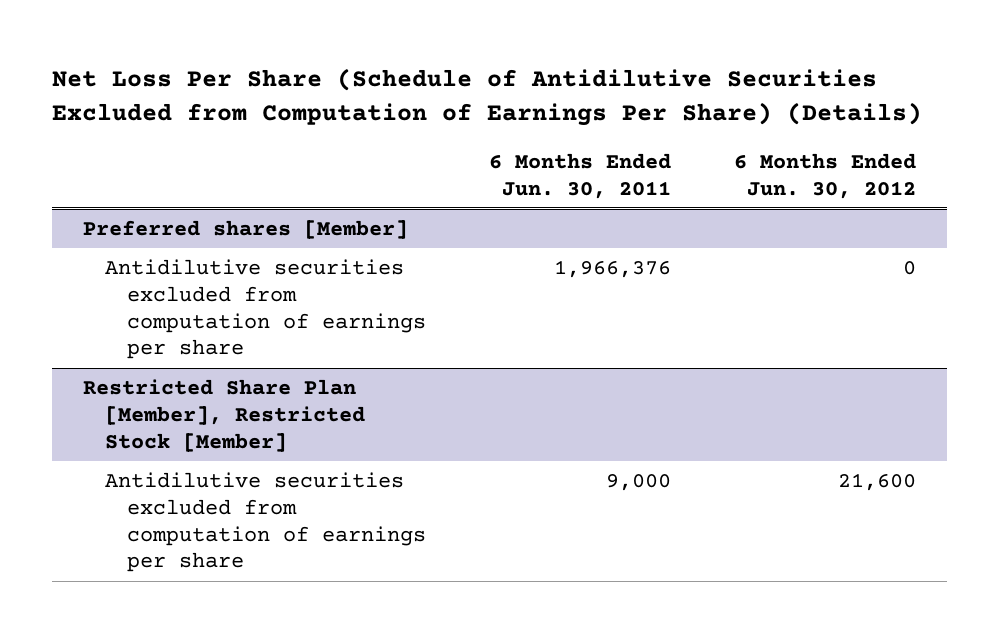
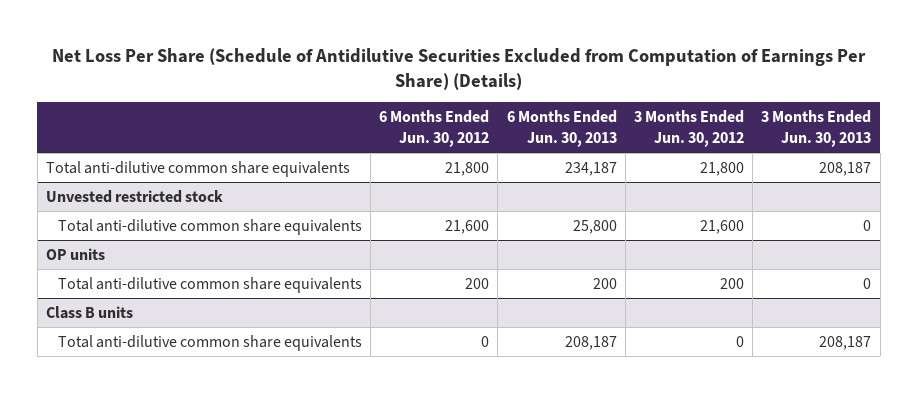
- | 6 Months Ended Jun. 30, 2011 | 6 Months Ended Jun. 30, 2012
+ | 6 Months Ended Jun. 30, 2012 | 6 Months Ended Jun. 30, 2013 | 3 Months Ended Jun. 30, 2012 | 3 Months Ended Jun. 30, 2013
- Preferred shares [Member]
- Antidilutive securities excluded from computation of earnings per share | 1,966,376 | 0
- Restricted Share Plan [Member], Restricted Stock [Member]
- Antidilutive securities excluded from computation of earnings per share | 9,000 | 21,600
+ Total anti-dilutive common share equivalents | 21,800 | 234,187 | 21,800 | 208,187
+ Unvested restricted stock
+ Total anti-dilutive common share equivalents | 21,600 | 25,800 | 21,600 | 0
+ OP units
+ Total anti-dilutive common share equivalents | 200 | 200 | 200 | 0
+ Class B units
+ Total anti-dilutive common share equivalents | 0 | 208,187 | 0 | 208,187

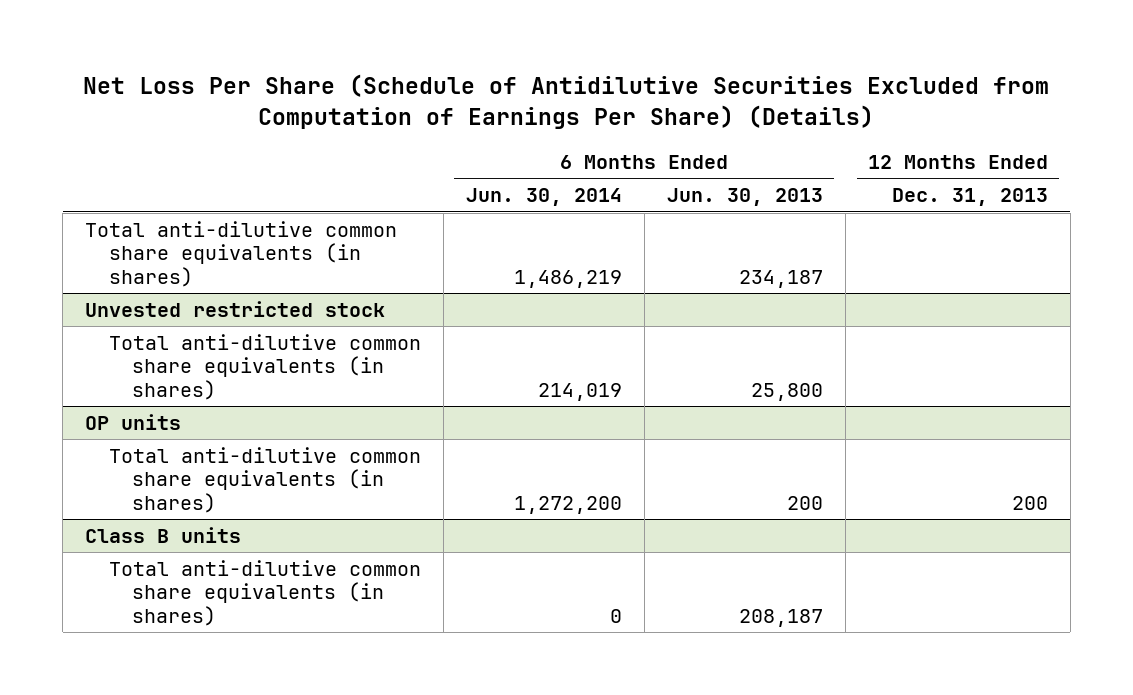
- | 6 Months Ended Jun. 30, 2012 | 6 Months Ended Jun. 30, 2013 | 3 Months Ended Jun. 30, 2012 | 3 Months Ended Jun. 30, 2013
+ | 6 Months Ended Jun. 30, 2014 | 6 Months Ended Jun. 30, 2013 | 12 Months Ended Dec. 31, 2013
- Total anti-dilutive common share equivalents | 21,800 | 234,187 | 21,800 | 208,187
+ Total anti-dilutive common share equivalents (in shares) | 1,486,219 | 234,187 |
@ Unvested restricted stock
- Total anti-dilutive common share equivalents | 21,600 | 25,800 | 21,600 | 0
+ Total anti-dilutive common share equivalents (in shares) | 214,019 | 25,800 |
@ OP units
- Total anti-dilutive common share equivalents | 200 | 200 | 200 | 0
+ Total anti-dilutive common share equivalents (in shares) | 1,272,200 | 200 | 200
@ Class B units
- Total anti-dilutive common share equivalents | 0 | 208,187 | 0 | 208,187
+ Total anti-dilutive common share equivalents (in shares) | 0 | 208,187 |

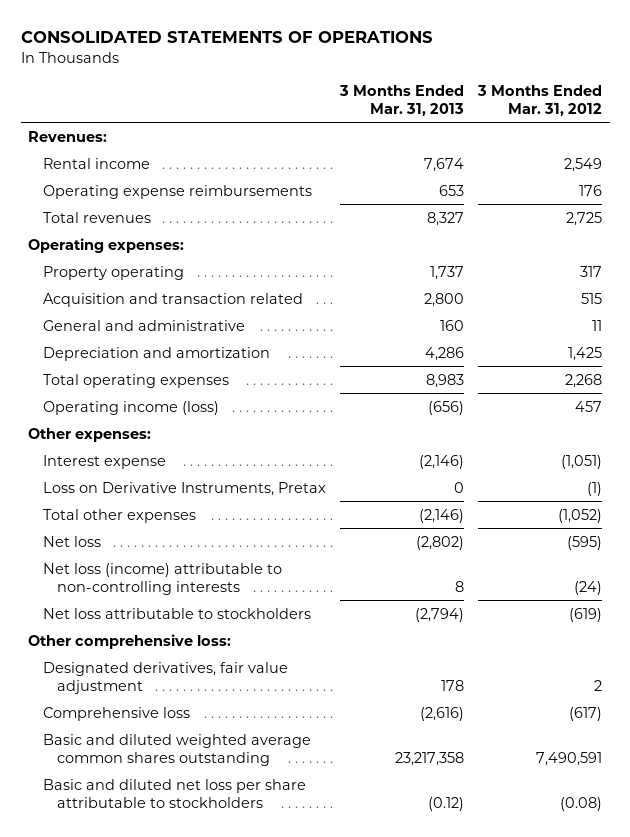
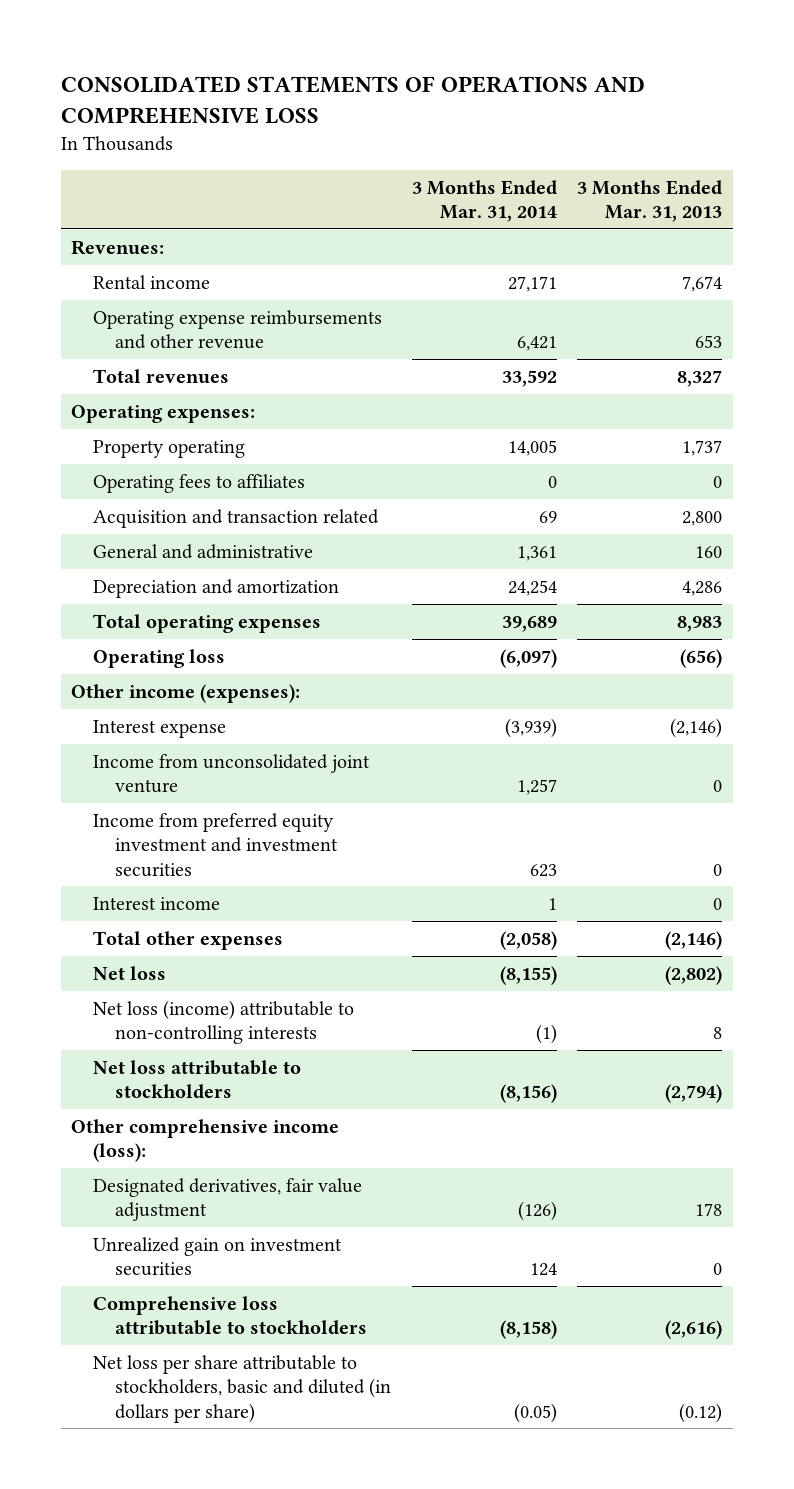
- CONSOLIDATED STATEMENTS OF OPERATIONS
+ CONSOLIDATED STATEMENTS OF OPERATIONS AND COMPREHENSIVE LOSS
- | 3 Months Ended Mar. 31, 2013 | 3 Months Ended Mar. 31, 2012
+ | 3 Months Ended Mar. 31, 2014 | 3 Months Ended Mar. 31, 2013
- Operating expense reimbursements | 653 | 176
+ Operating expense reimbursements and other revenue | 6,421 | 653
+ Operating fees to affiliates | 0 | 0
- Operating income (loss) | (656) | 457
- Other expenses:
+ Operating loss | (6,097) | (656)
+ Other income (expenses):
- Loss on Derivative Instruments, Pretax | 0 | (1)
+ Income from unconsolidated joint venture | 1,257 | 0
+ Income from preferred equity investment and investment securities | 623 | 0
+ Interest income | 1 | 0
- Other comprehensive loss:
+ Other comprehensive income (loss):
- Comprehensive loss | (2,616) | (617)
- Basic and diluted weighted average common shares outstanding | 23,217,358 | 7,490,591
- Basic and diluted net loss per share attributable to stockholders | (0.12) | (0.08)
+ Unrealized gain on investment securities | 124 | 0
+ Comprehensive loss attributable to stockholders | (8,158) | (2,616)
+ Net loss per share attributable to stockholders, basic and diluted (in dollars per share) | (0.05) | (0.12)

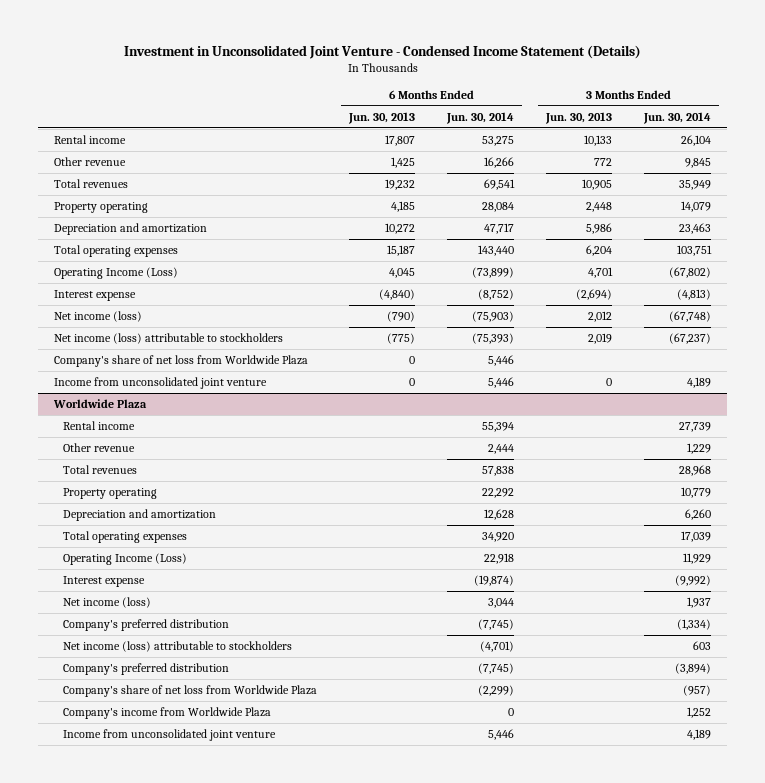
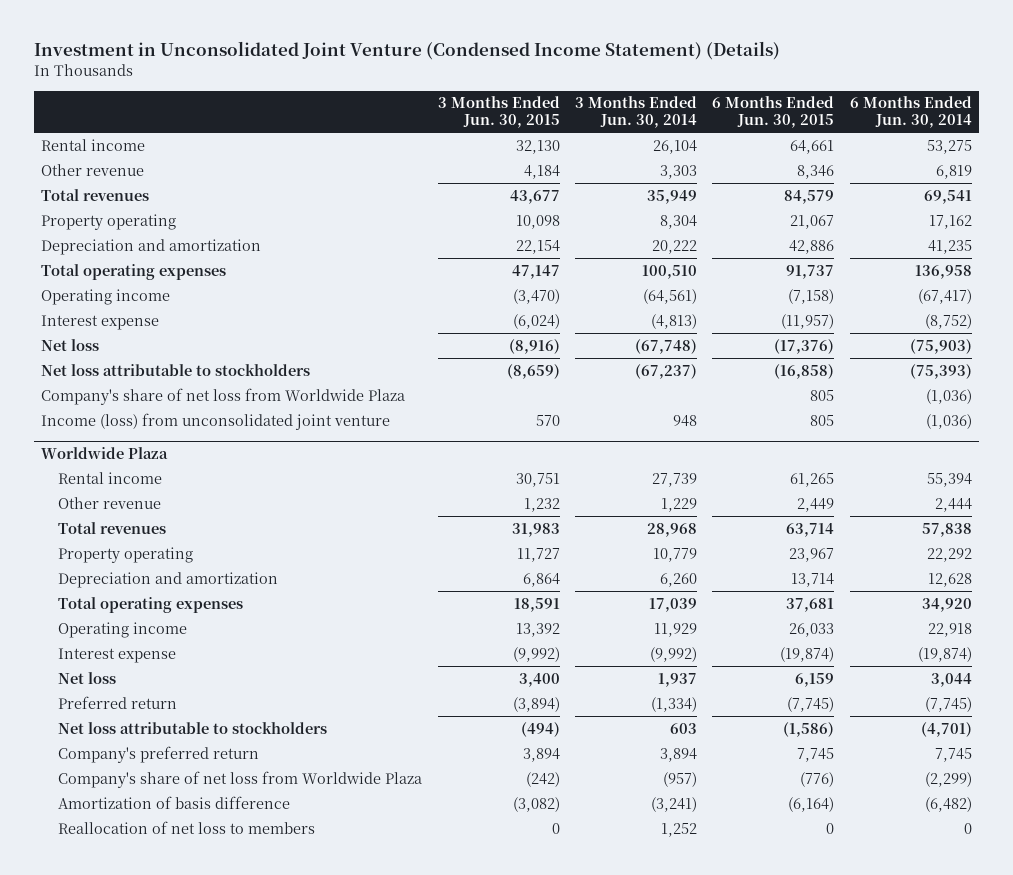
- Investment in Unconsolidated Joint Venture - Condensed Income Statement (Details)
+ Investment in Unconsolidated Joint Venture (Condensed Income Statement) (Details)
- | 6 Months Ended Jun. 30, 2013 | 6 Months Ended Jun. 30, 2014 | 3 Months Ended Jun. 30, 2013 | 3 Months Ended Jun. 30, 2014
+ | 3 Months Ended Jun. 30, 2015 | 3 Months Ended Jun. 30, 2014 | 6 Months Ended Jun. 30, 2015 | 6 Months Ended Jun. 30, 2014
- Other revenue | 1,425 | 16,266 | 772 | 9,845
+ Other revenue | 4,184 | 3,303 | 8,346 | 6,819
- Property operating | 4,185 | 28,084 | 2,448 | 14,079
- Depreciation and amortization | 10,272 | 47,717 | 5,986 | 23,463
- Total operating expenses | 15,187 | 143,440 | 6,204 | 103,751
- Operating Income (Loss) | 4,045 | (73,899) | 4,701 | (67,802)
+ Property operating | 10,098 | 8,304 | 21,067 | 17,162
+ Depreciation and amortization | 22,154 | 20,222 | 42,886 | 41,235
+ Total operating expenses | 47,147 | 100,510 | 91,737 | 136,958
+ Operating income | (3,470) | (64,561) | (7,158) | (67,417)
- Net income (loss) | (790) | (75,903) | 2,012 | (67,748)
- Net income (loss) attributable to stockholders | (775) | (75,393) | 2,019 | (67,237)
- Company's share of net loss from Worldwide Plaza | 0 | 5,446 | |
- Income from unconsolidated joint venture | 0 | 5,446 | 0 | 4,189
+ Net loss | (8,916) | (67,748) | (17,376) | (75,903)
+ Net loss attributable to stockholders | (8,659) | (67,237) | (16,858) | (75,393)
+ Company's share of net loss from Worldwide Plaza | | | 805 | (1,036)
+ Income (loss) from unconsolidated joint venture | 570 | 948 | 805 | (1,036)
@ Worldwide Plaza
- Operating Income (Loss) | | 22,918 | | 11,929
+ Operating income | 13,392 | 11,929 | 26,033 | 22,918
- Net income (loss) | | 3,044 | | 1,937
- Company's preferred distribution | | (7,745) | | (1,334)
- Net income (loss) attributable to stockholders | | (4,701) | | 603
- Company's preferred distribution | | (7,745) | | (3,894)
+ Net loss | 3,400 | 1,937 | 6,159 | 3,044
+ Preferred return | (3,894) | (1,334) | (7,745) | (7,745)
+ Net loss attributable to stockholders | (494) | 603 | (1,586) | (4,701)
+ Company's preferred return | 3,894 | 3,894 | 7,745 | 7,745
- Company's income from Worldwide Plaza | | 0 | | 1,252
- Income from unconsolidated joint venture | | 5,446 | | 4,189
+ Amortization of basis difference | (3,082) | (3,241) | (6,164) | (6,482)
+ Reallocation of net loss to members | 0 | 1,252 | 0 | 0

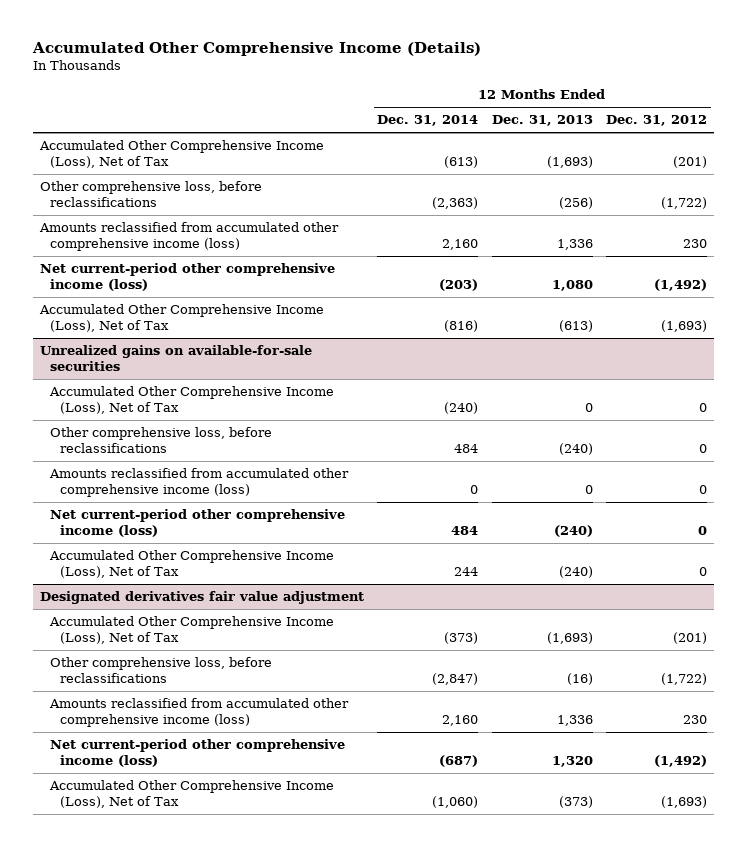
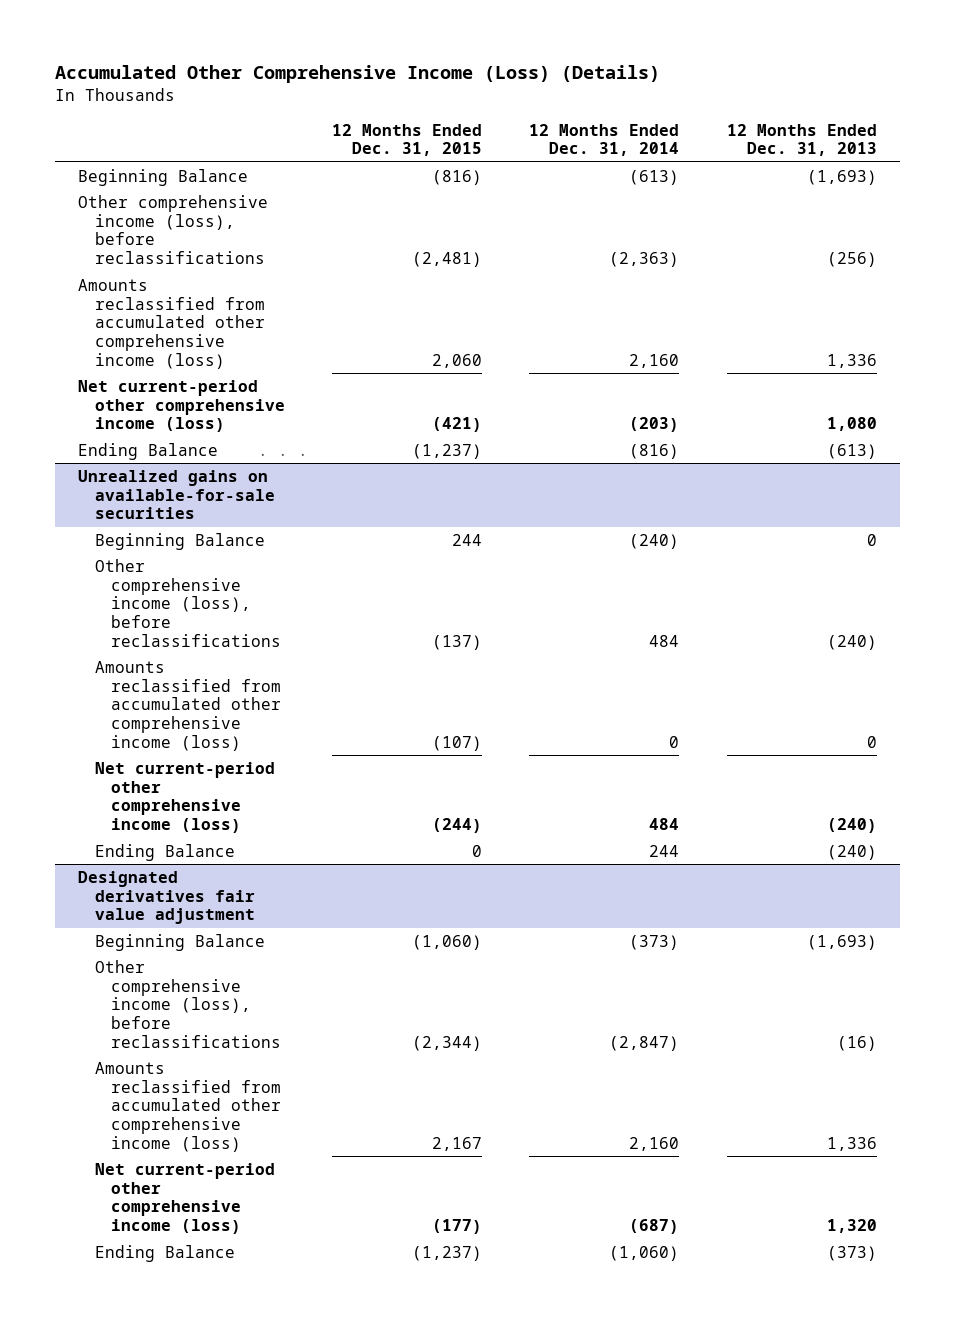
- Accumulated Other Comprehensive Income (Details)
+ Accumulated Other Comprehensive Income (Loss) (Details)
- | 12 Months Ended Dec. 31, 2014 | 12 Months Ended Dec. 31, 2013 | 12 Months Ended Dec. 31, 2012
+ | 12 Months Ended Dec. 31, 2015 | 12 Months Ended Dec. 31, 2014 | 12 Months Ended Dec. 31, 2013
- Accumulated Other Comprehensive Income (Loss), Net of Tax | (613) | (1,693) | (201)
- Other comprehensive loss, before reclassifications | (2,363) | (256) | (1,722)
+ Beginning Balance | (816) | (613) | (1,693)
+ Other comprehensive income (loss), before reclassifications | (2,481) | (2,363) | (256)
- Accumulated Other Comprehensive Income (Loss), Net of Tax | (816) | (613) | (1,693)
+ Ending Balance | (1,237) | (816) | (613)
@ Unrealized gains on available-for-sale securities
- Accumulated Other Comprehensive Income (Loss), Net of Tax | (240) | 0 | 0
- Other comprehensive loss, before reclassifications | 484 | (240) | 0
+ Beginning Balance | 244 | (240) | 0
+ Other comprehensive income (loss), before reclassifications | (137) | 484 | (240)
- Accumulated Other Comprehensive Income (Loss), Net of Tax | 244 | (240) | 0
+ Ending Balance | 0 | 244 | (240)
@ Designated derivatives fair value adjustment
- Accumulated Other Comprehensive Income (Loss), Net of Tax | (373) | (1,693) | (201)
- Other comprehensive loss, before reclassifications | (2,847) | (16) | (1,722)
+ Beginning Balance | (1,060) | (373) | (1,693)
+ Other comprehensive income (loss), before reclassifications | (2,344) | (2,847) | (16)
- Accumulated Other Comprehensive Income (Loss), Net of Tax | (1,060) | (373) | (1,693)
+ Ending Balance | (1,237) | (1,060) | (373)

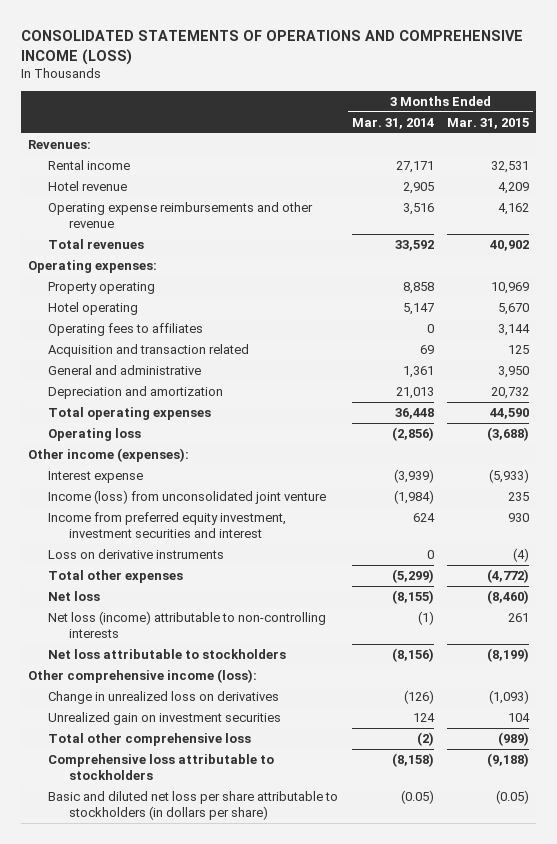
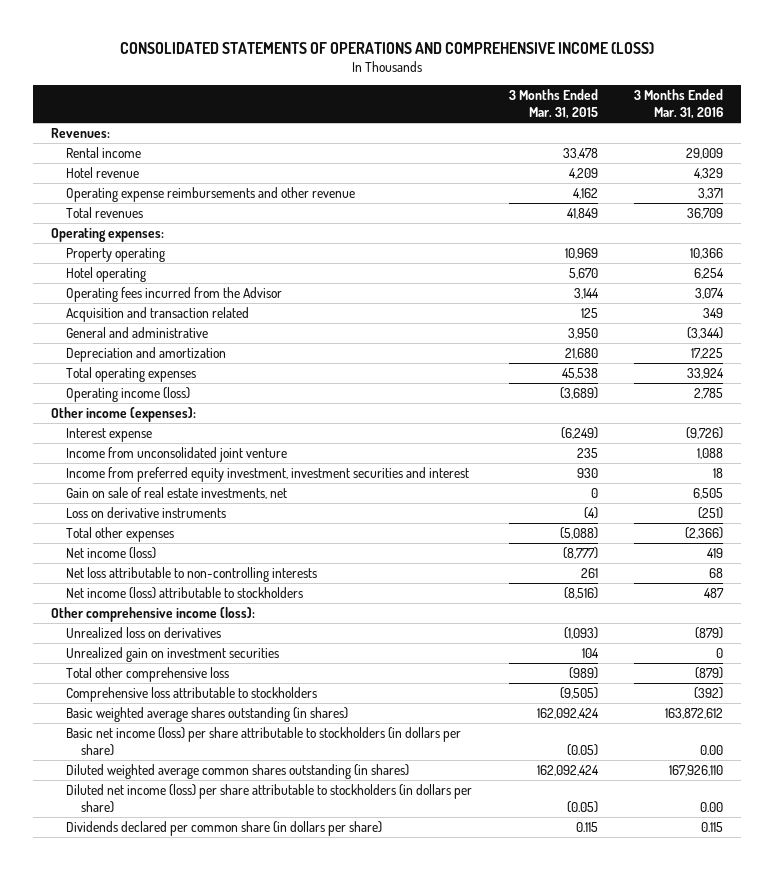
- | 3 Months Ended Mar. 31, 2014 | 3 Months Ended Mar. 31, 2015
+ | 3 Months Ended Mar. 31, 2015 | 3 Months Ended Mar. 31, 2016
- Rental income | 27,171 | 32,531
+ Rental income | 33,478 | 29,009
- Total revenues | 33,592 | 40,902
+ Total revenues | 41,849 | 36,709
- Operating fees to affiliates | 0 | 3,144
+ Operating fees incurred from the Advisor | 3,144 | 3,074
- Depreciation and amortization | 21,013 | 20,732
- Total operating expenses | 36,448 | 44,590
- Operating loss | (2,856) | (3,688)
+ Depreciation and amortization | 21,680 | 17,225
+ Total operating expenses | 45,538 | 33,924
+ Operating income (loss) | (3,689) | 2,785
- Interest expense | (3,939) | (5,933)
- Income (loss) from unconsolidated joint venture | (1,984) | 235
+ Interest expense | (6,249) | (9,726)
+ Income from unconsolidated joint venture | 235 | 1,088
+ Gain on sale of real estate investments, net | 0 | 6,505
- Total other expenses | (5,299) | (4,772)
- Net loss | (8,155) | (8,460)
- Net loss (income) attributable to non-controlling interests | (1) | 261
- Net loss attributable to stockholders | (8,156) | (8,199)
+ Total other expenses | (5,088) | (2,366)
+ Net income (loss) | (8,777) | 419
+ Net loss attributable to non-controlling interests | 261 | 68
+ Net income (loss) attributable to stockholders | (8,516) | 487
- Change in unrealized loss on derivatives | (126) | (1,093)
+ Unrealized loss on derivatives | (1,093) | (879)
- Comprehensive loss attributable to stockholders | (8,158) | (9,188)
- Basic and diluted net loss per share attributable to stockholders (in dollars per share) | (0.05) | (0.05)
+ Comprehensive loss attributable to stockholders | (9,505) | (392)
+ Basic weighted average shares outstanding (in shares) | 162,092,424 | 163,872,612
+ Basic net income (loss) per share attributable to stockholders (in dollars per share) | (0.05) | 0.00
+ Diluted weighted average common shares outstanding (in shares) | 162,092,424 | 167,926,110
+ Diluted net income (loss) per share attributable to stockholders (in dollars per share) | (0.05) | 0.00
+ Dividends declared per common share (in dollars per share) | 0.115 | 0.115

